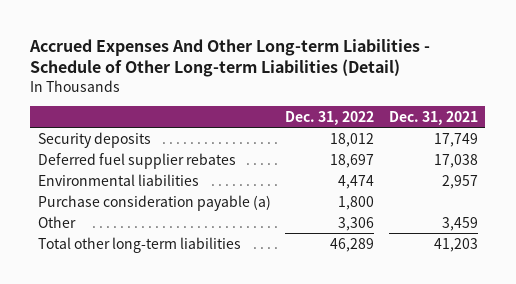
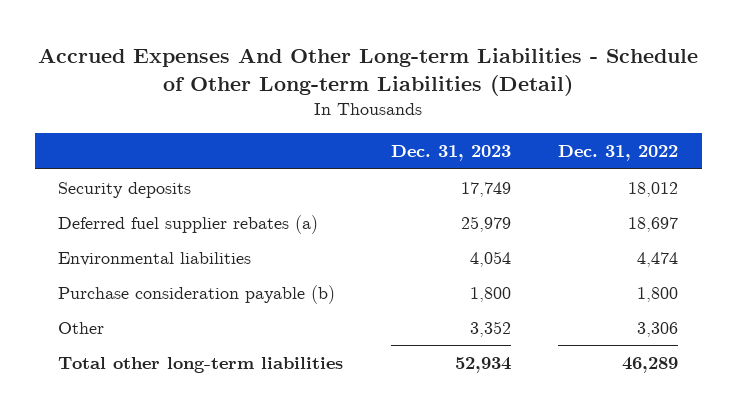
- | Dec. 31, 2022 | Dec. 31, 2021
+ | Dec. 31, 2023 | Dec. 31, 2022
- Deferred fuel supplier rebates | 18,697 | 17,038
+ Deferred fuel supplier rebates (a) | 25,979 | 18,697
- Purchase consideration payable (a) | 1,800 |
+ Purchase consideration payable (b) | 1,800 | 1,800

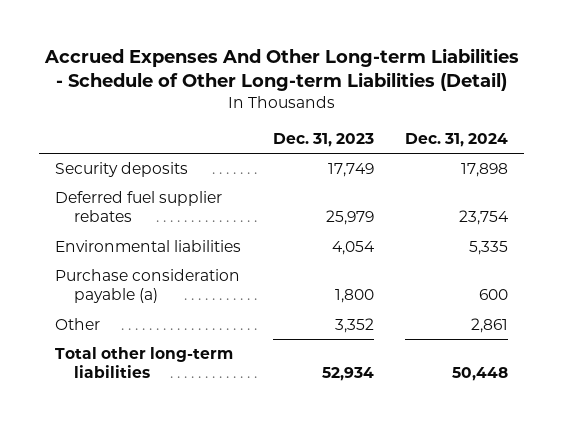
- | Dec. 31, 2023 | Dec. 31, 2022
+ | Dec. 31, 2023 | Dec. 31, 2024
- Deferred fuel supplier rebates (a) | 25,979 | 18,697
+ Deferred fuel supplier rebates | 25,979 | 23,754
- Purchase consideration payable (b) | 1,800 | 1,800
+ Purchase consideration payable (a) | 1,800 | 600

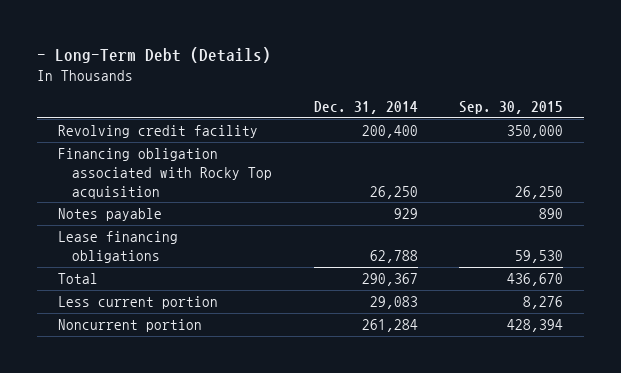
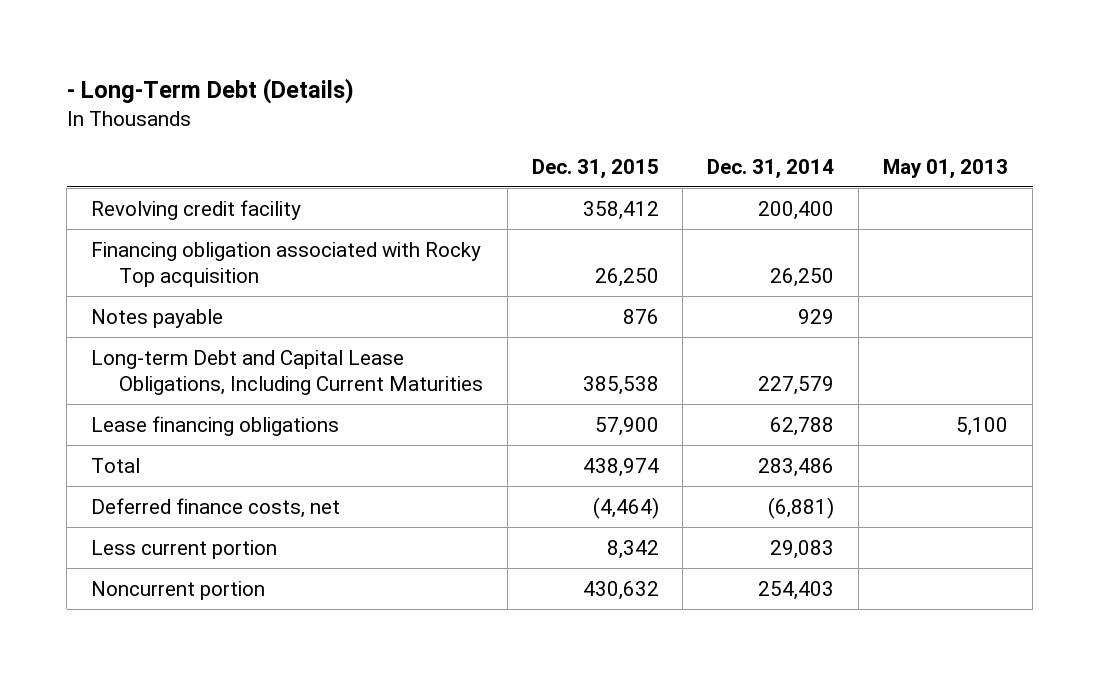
- | Dec. 31, 2014 | Sep. 30, 2015
+ | Dec. 31, 2015 | Dec. 31, 2014 | May 01, 2013
+ Long-term Debt and Capital Lease Obligations, Including Current Maturities | 385,538 | 227,579 |
- Total | 290,367 | 436,670
+ Total | 438,974 | 283,486 |
+ Deferred finance costs, net | (4,464) | (6,881) |
- Noncurrent portion | 261,284 | 428,394
+ Noncurrent portion | 430,632 | 254,403 |

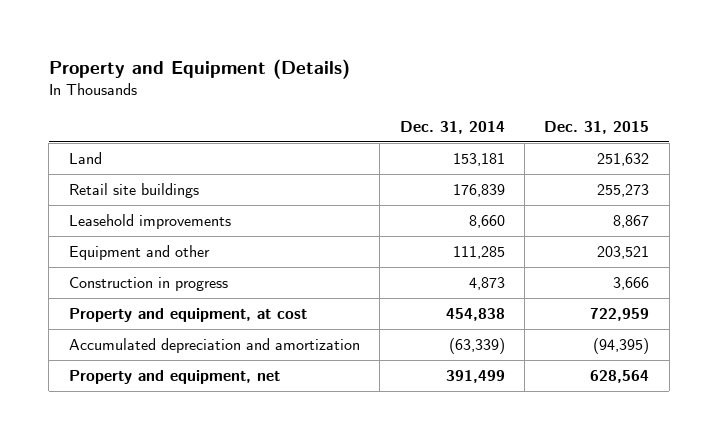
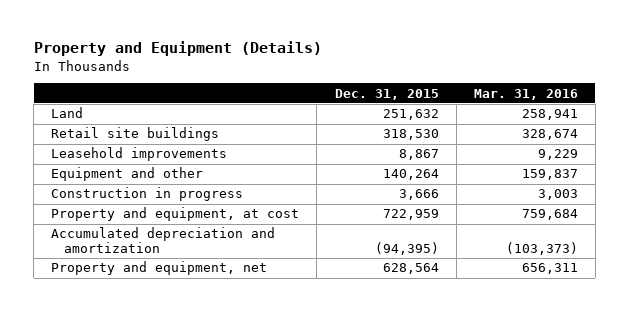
- | Dec. 31, 2014 | Dec. 31, 2015
+ | Dec. 31, 2015 | Mar. 31, 2016
- Retail site buildings | 176,839 | 255,273
+ Retail site buildings | 318,530 | 328,674
- Equipment and other | 111,285 | 203,521
+ Equipment and other | 140,264 | 159,837

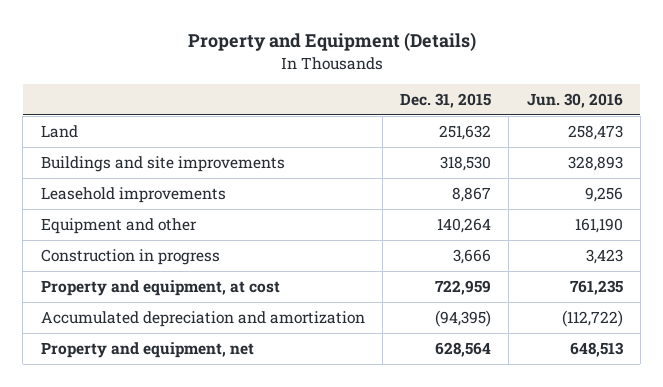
- | Dec. 31, 2015 | Mar. 31, 2016
+ | Dec. 31, 2015 | Jun. 30, 2016
- Retail site buildings | 318,530 | 328,674
+ Buildings and site improvements | 318,530 | 328,893

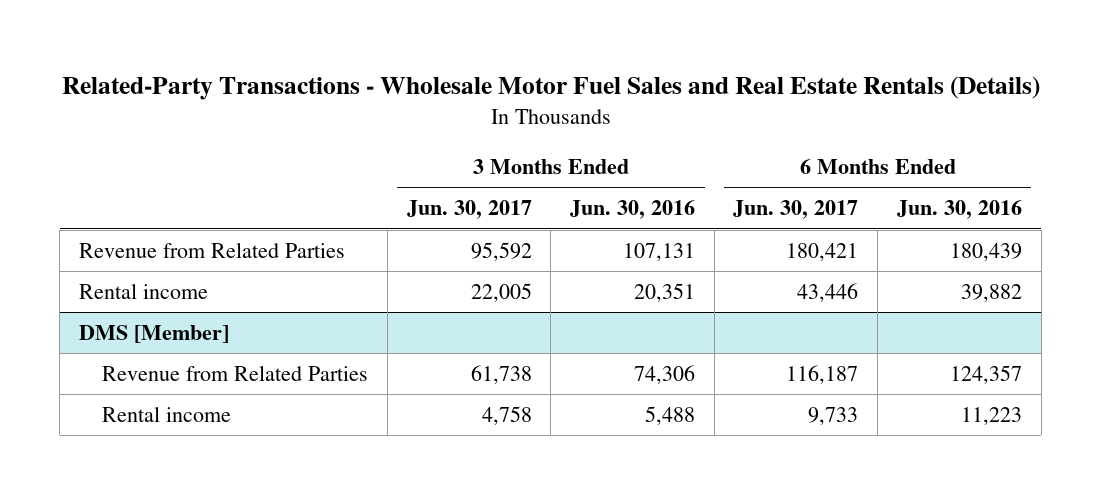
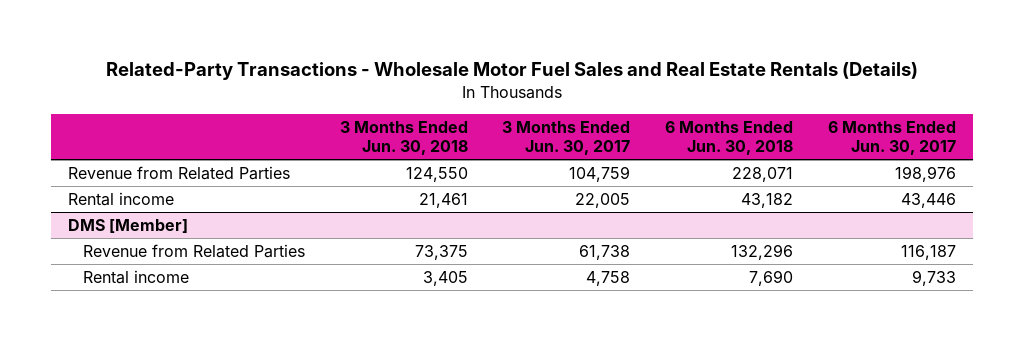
- | 3 Months Ended Jun. 30, 2017 | 3 Months Ended Jun. 30, 2016 | 6 Months Ended Jun. 30, 2017 | 6 Months Ended Jun. 30, 2016
+ | 3 Months Ended Jun. 30, 2018 | 3 Months Ended Jun. 30, 2017 | 6 Months Ended Jun. 30, 2018 | 6 Months Ended Jun. 30, 2017
- Revenue from Related Parties | 95,592 | 107,131 | 180,421 | 180,439
+ Revenue from Related Parties | 124,550 | 104,759 | 228,071 | 198,976

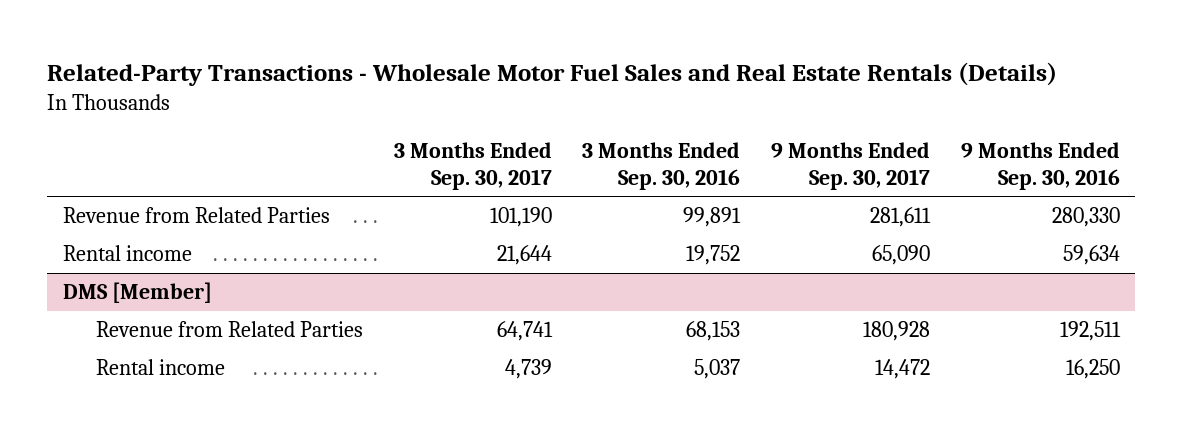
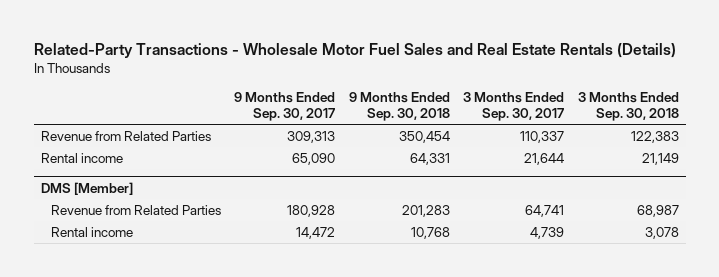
- | 3 Months Ended Sep. 30, 2017 | 3 Months Ended Sep. 30, 2016 | 9 Months Ended Sep. 30, 2017 | 9 Months Ended Sep. 30, 2016
+ | 9 Months Ended Sep. 30, 2017 | 9 Months Ended Sep. 30, 2018 | 3 Months Ended Sep. 30, 2017 | 3 Months Ended Sep. 30, 2018
- Revenue from Related Parties | 101,190 | 99,891 | 281,611 | 280,330
+ Revenue from Related Parties | 309,313 | 350,454 | 110,337 | 122,383

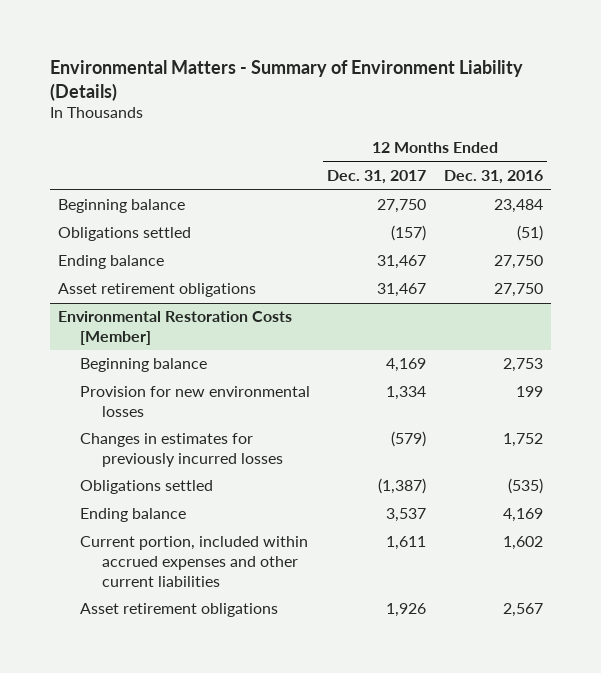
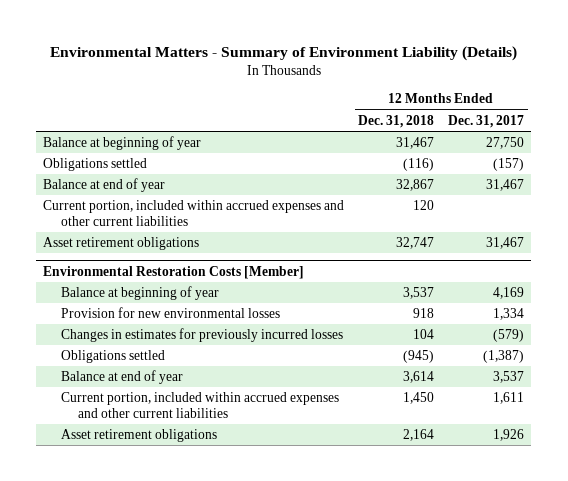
- | 12 Months Ended Dec. 31, 2017 | 12 Months Ended Dec. 31, 2016
+ | 12 Months Ended Dec. 31, 2018 | 12 Months Ended Dec. 31, 2017
- Beginning balance | 27,750 | 23,484
+ Balance at beginning of year | 31,467 | 27,750
- Ending balance | 31,467 | 27,750
+ Balance at end of year | 32,867 | 31,467
+ Current portion, included within accrued expenses and other current liabilities | 120 |
@ Environmental Restoration Costs [Member]
- Beginning balance | 4,169 | 2,753
+ Balance at beginning of year | 3,537 | 4,169
- Ending balance | 3,537 | 4,169
+ Balance at end of year | 3,614 | 3,537

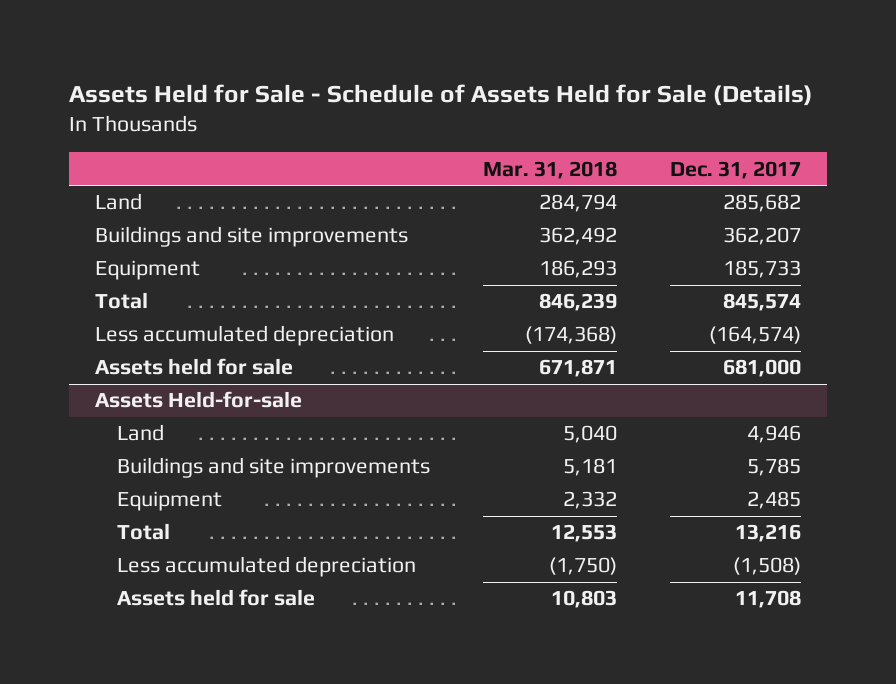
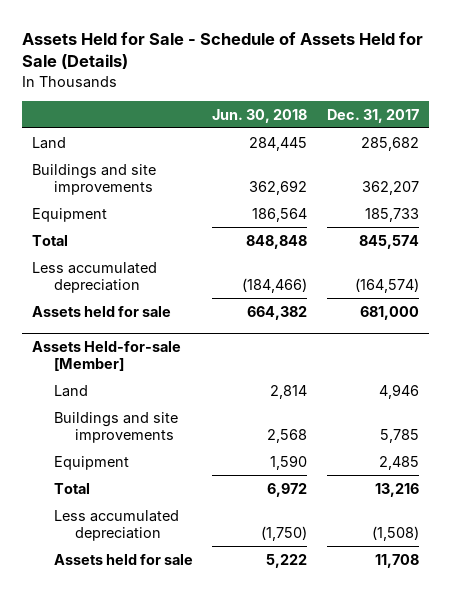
- | Mar. 31, 2018 | Dec. 31, 2017
+ | Jun. 30, 2018 | Dec. 31, 2017
- Assets Held-for-sale
+ Assets Held-for-sale [Member]

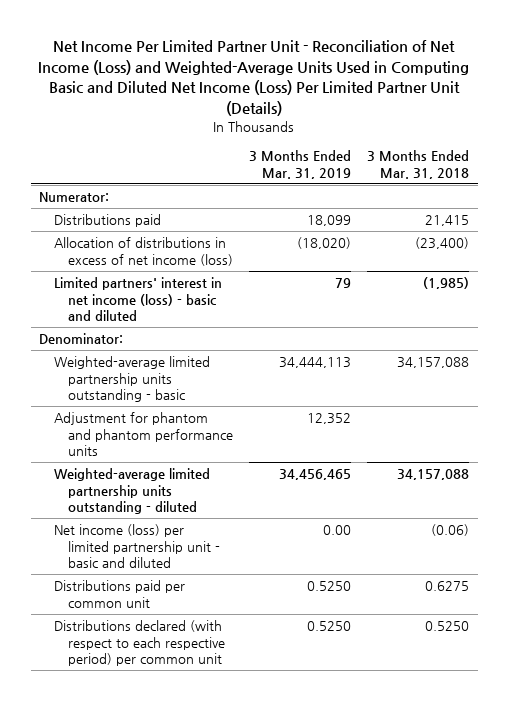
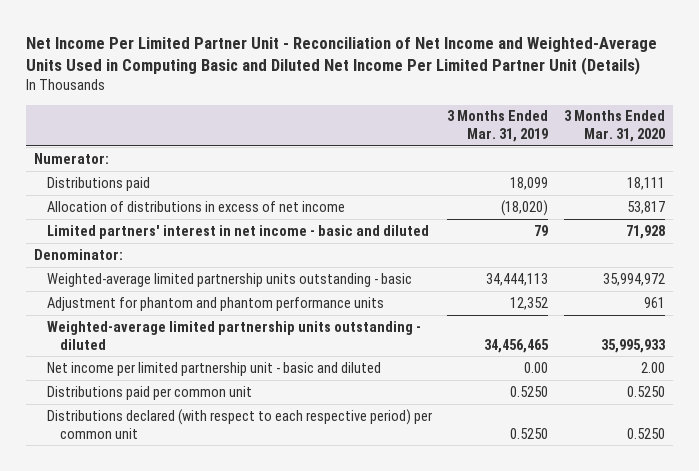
- Net Income Per Limited Partner Unit - Reconciliation of Net Income (Loss) and Weighted-Average Units Used in Computing Basic and Diluted Net Income (Loss) Per Limited Partner Unit (Details)
+ Net Income Per Limited Partner Unit - Reconciliation of Net Income and Weighted-Average Units Used in Computing Basic and Diluted Net Income Per Limited Partner Unit (Details)
- | 3 Months Ended Mar. 31, 2019 | 3 Months Ended Mar. 31, 2018
+ | 3 Months Ended Mar. 31, 2019 | 3 Months Ended Mar. 31, 2020
- Allocation of distributions in excess of net income (loss) | (18,020) | (23,400)
- Limited partners' interest in net income (loss) - basic and diluted | 79 | (1,985)
+ Allocation of distributions in excess of net income | (18,020) | 53,817
+ Limited partners' interest in net income - basic and diluted | 79 | 71,928
- Net income (loss) per limited partnership unit - basic and diluted | 0.00 | (0.06)
+ Net income per limited partnership unit - basic and diluted | 0.00 | 2.00

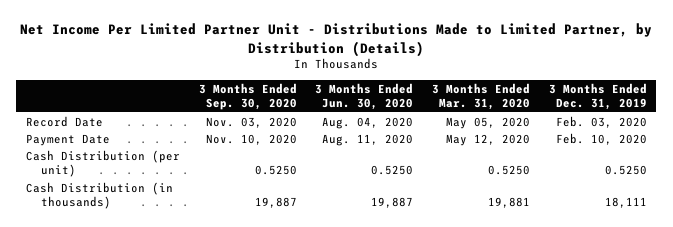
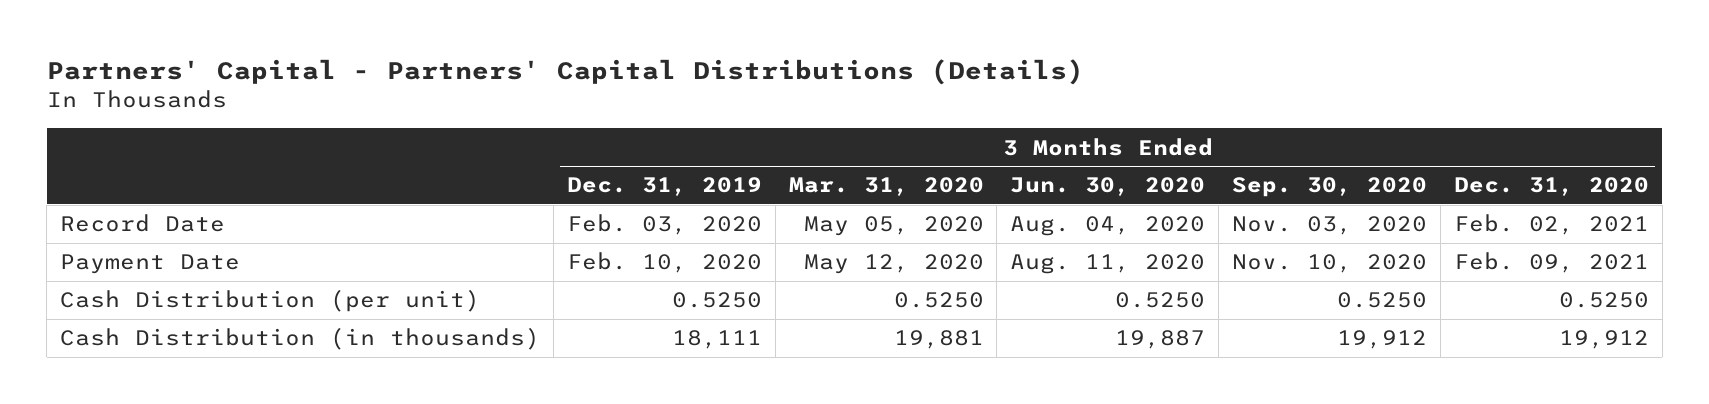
- Net Income Per Limited Partner Unit - Distributions Made to Limited Partner, by Distribution (Details)
+ Partners' Capital - Partners' Capital Distributions (Details)
- | 3 Months Ended Sep. 30, 2020 | 3 Months Ended Jun. 30, 2020 | 3 Months Ended Mar. 31, 2020 | 3 Months Ended Dec. 31, 2019
+ | 3 Months Ended Dec. 31, 2019 | 3 Months Ended Mar. 31, 2020 | 3 Months Ended Jun. 30, 2020 | 3 Months Ended Sep. 30, 2020 | 3 Months Ended Dec. 31, 2020
- Cash Distribution (in thousands) | 19,887 | 19,887 | 19,881 | 18,111
+ Cash Distribution (in thousands) | 18,111 | 19,881 | 19,887 | 19,912 | 19,912

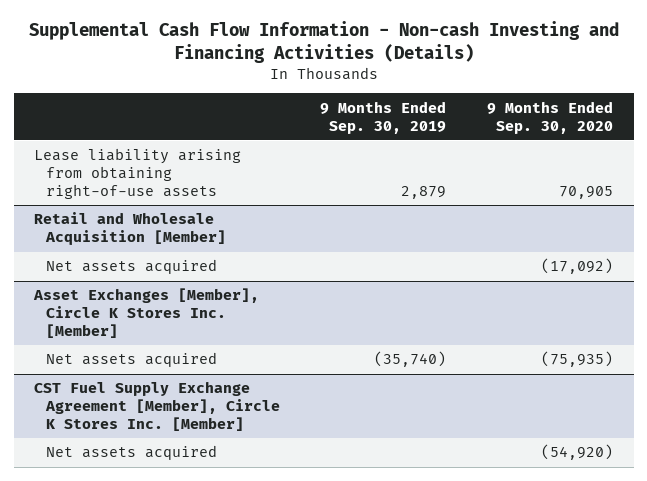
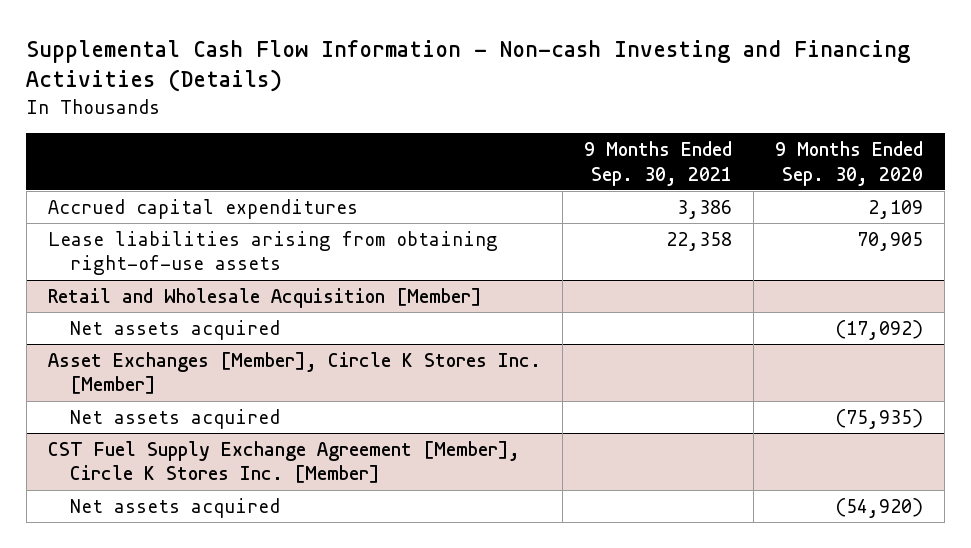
- | 9 Months Ended Sep. 30, 2019 | 9 Months Ended Sep. 30, 2020
+ | 9 Months Ended Sep. 30, 2021 | 9 Months Ended Sep. 30, 2020
- Lease liability arising from obtaining right-of-use assets | 2,879 | 70,905
+ Accrued capital expenditures | 3,386 | 2,109
+ Lease liabilities arising from obtaining right-of-use assets | 22,358 | 70,905

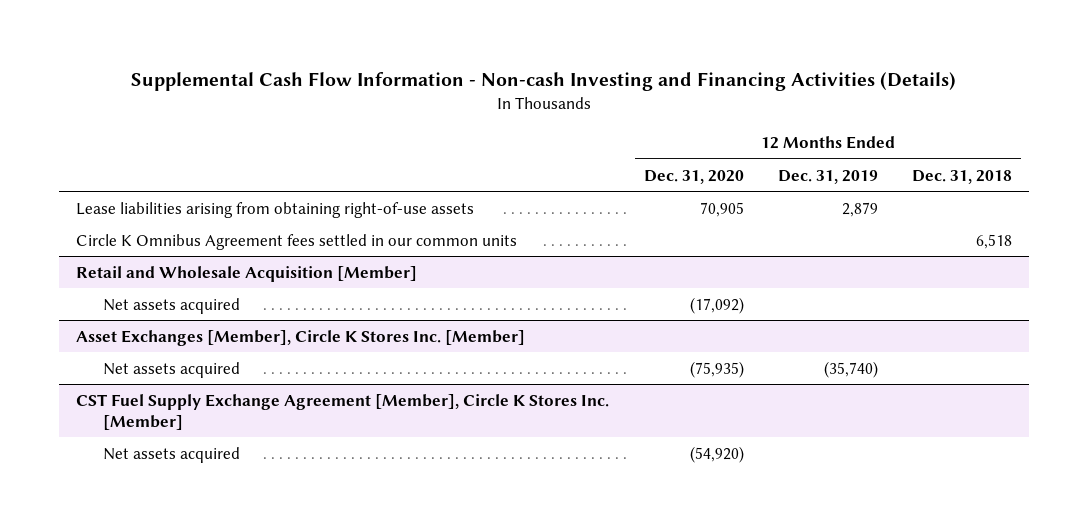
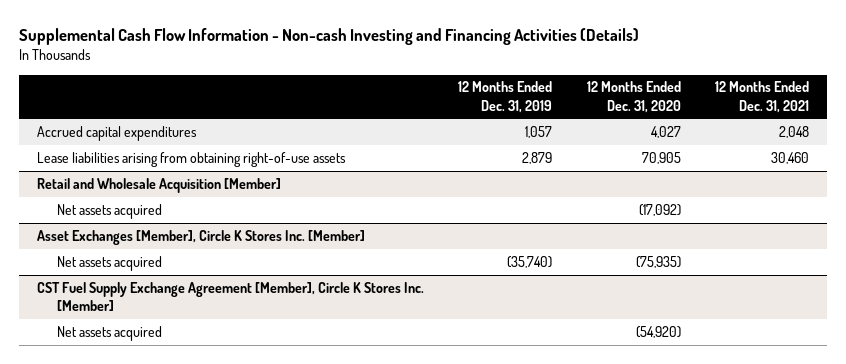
- | 12 Months Ended Dec. 31, 2020 | 12 Months Ended Dec. 31, 2019 | 12 Months Ended Dec. 31, 2018
+ | 12 Months Ended Dec. 31, 2019 | 12 Months Ended Dec. 31, 2020 | 12 Months Ended Dec. 31, 2021
+ Accrued capital expenditures | 1,057 | 4,027 | 2,048
- Circle K Omnibus Agreement fees settled in our common units | | | 6,518

